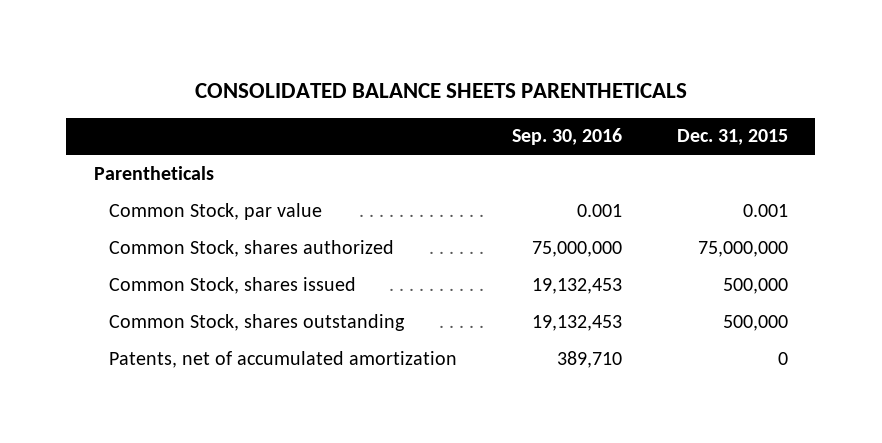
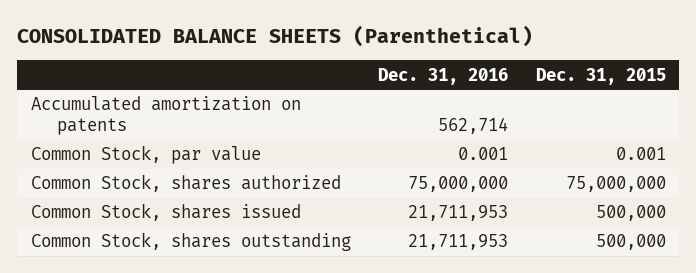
- CONSOLIDATED BALANCE SHEETS PARENTHETICALS
+ CONSOLIDATED BALANCE SHEETS (Parenthetical)
- | Sep. 30, 2016 | Dec. 31, 2015
+ | Dec. 31, 2016 | Dec. 31, 2015
- Parentheticals
+ Accumulated amortization on patents | 562,714 |
- Patents, net of accumulated amortization | 389,710 | 0

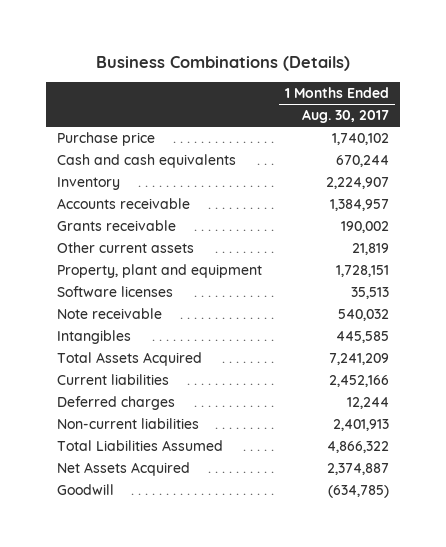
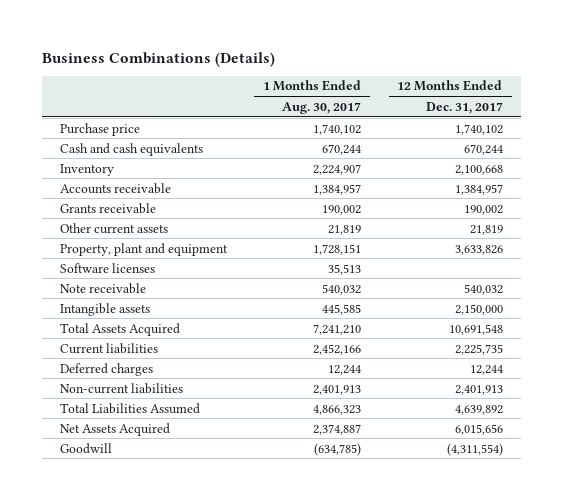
- | 1 Months Ended Aug. 30, 2017
+ | 1 Months Ended Aug. 30, 2017 | 12 Months Ended Dec. 31, 2017
- Intangibles | 445,585
- Total Assets Acquired | 7,241,209
+ Intangible assets | 445,585 | 2,150,000
+ Total Assets Acquired | 7,241,210 | 10,691,548
- Total Liabilities Assumed | 4,866,322
+ Total Liabilities Assumed | 4,866,323 | 4,639,892

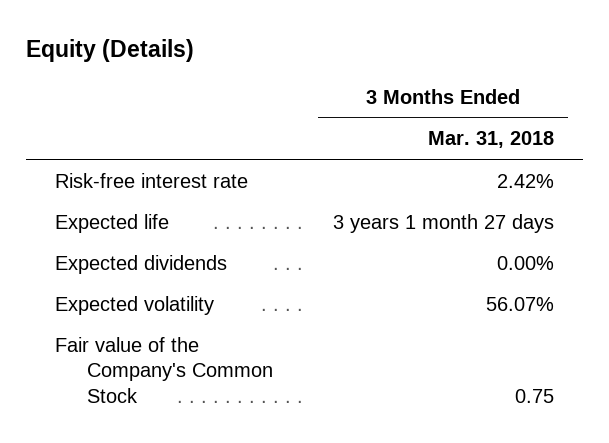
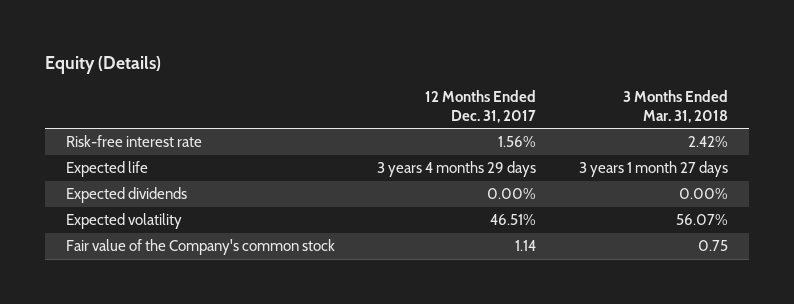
- | 3 Months Ended Mar. 31, 2018
+ | 12 Months Ended Dec. 31, 2017 | 3 Months Ended Mar. 31, 2018
- Fair value of the Company's Common Stock | 0.75
+ Fair value of the Company's common stock | 1.14 | 0.75

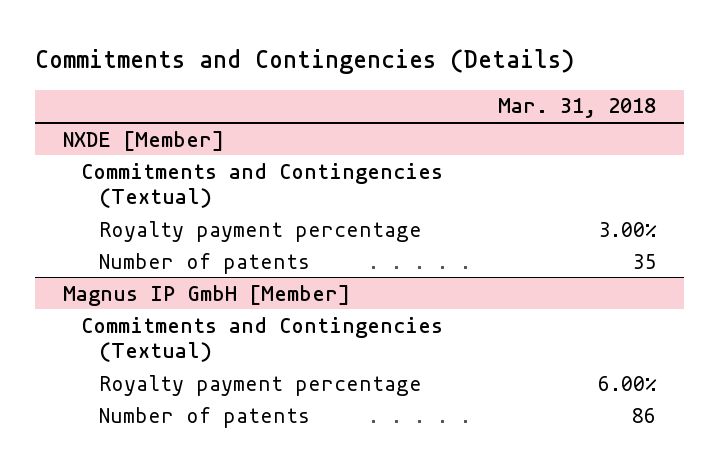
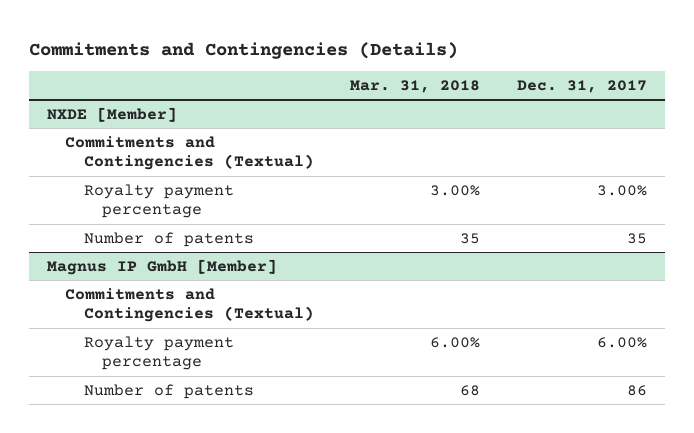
- | Mar. 31, 2018
+ | Mar. 31, 2018 | Dec. 31, 2017
@ Magnus IP GmbH [Member]
- Number of patents | 86
+ Number of patents | 68 | 86

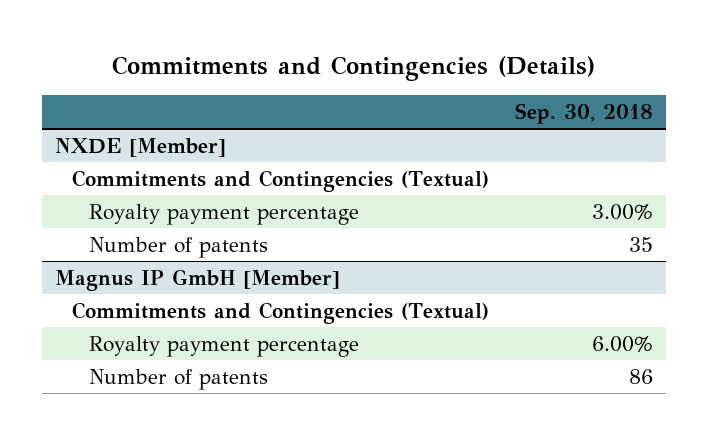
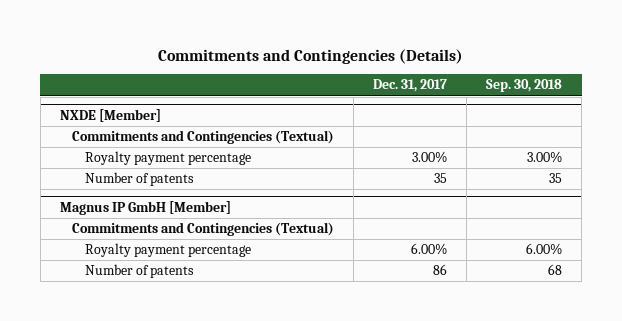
- | Sep. 30, 2018
+ | Dec. 31, 2017 | Sep. 30, 2018
@ Magnus IP GmbH [Member]
- Number of patents | 86
+ Number of patents | 86 | 68

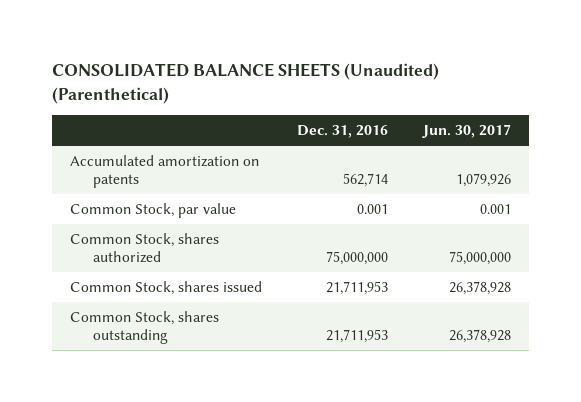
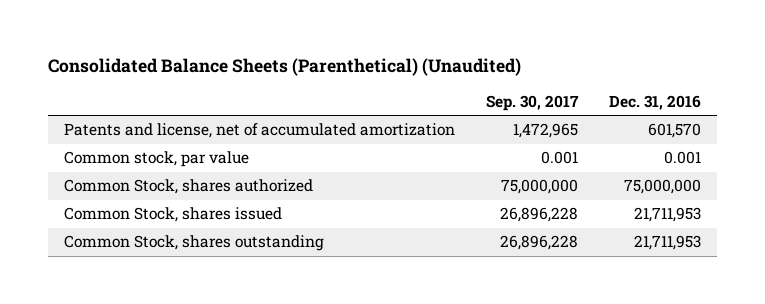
- CONSOLIDATED BALANCE SHEETS (Unaudited) (Parenthetical)
+ Consolidated Balance Sheets (Parenthetical) (Unaudited)
- | Dec. 31, 2016 | Jun. 30, 2017
+ | Sep. 30, 2017 | Dec. 31, 2016
- Accumulated amortization on patents | 562,714 | 1,079,926
- Common Stock, par value | 0.001 | 0.001
+ Patents and license, net of accumulated amortization | 1,472,965 | 601,570
+ Common stock, par value | 0.001 | 0.001

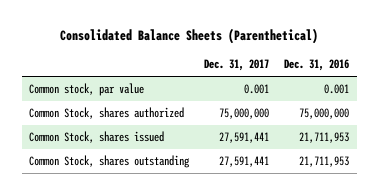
- Consolidated Balance Sheets (Parenthetical) (Unaudited)
+ Consolidated Balance Sheets (Parenthetical)
- | Sep. 30, 2017 | Dec. 31, 2016
+ | Dec. 31, 2017 | Dec. 31, 2016
- Patents and license, net of accumulated amortization | 1,472,965 | 601,570

